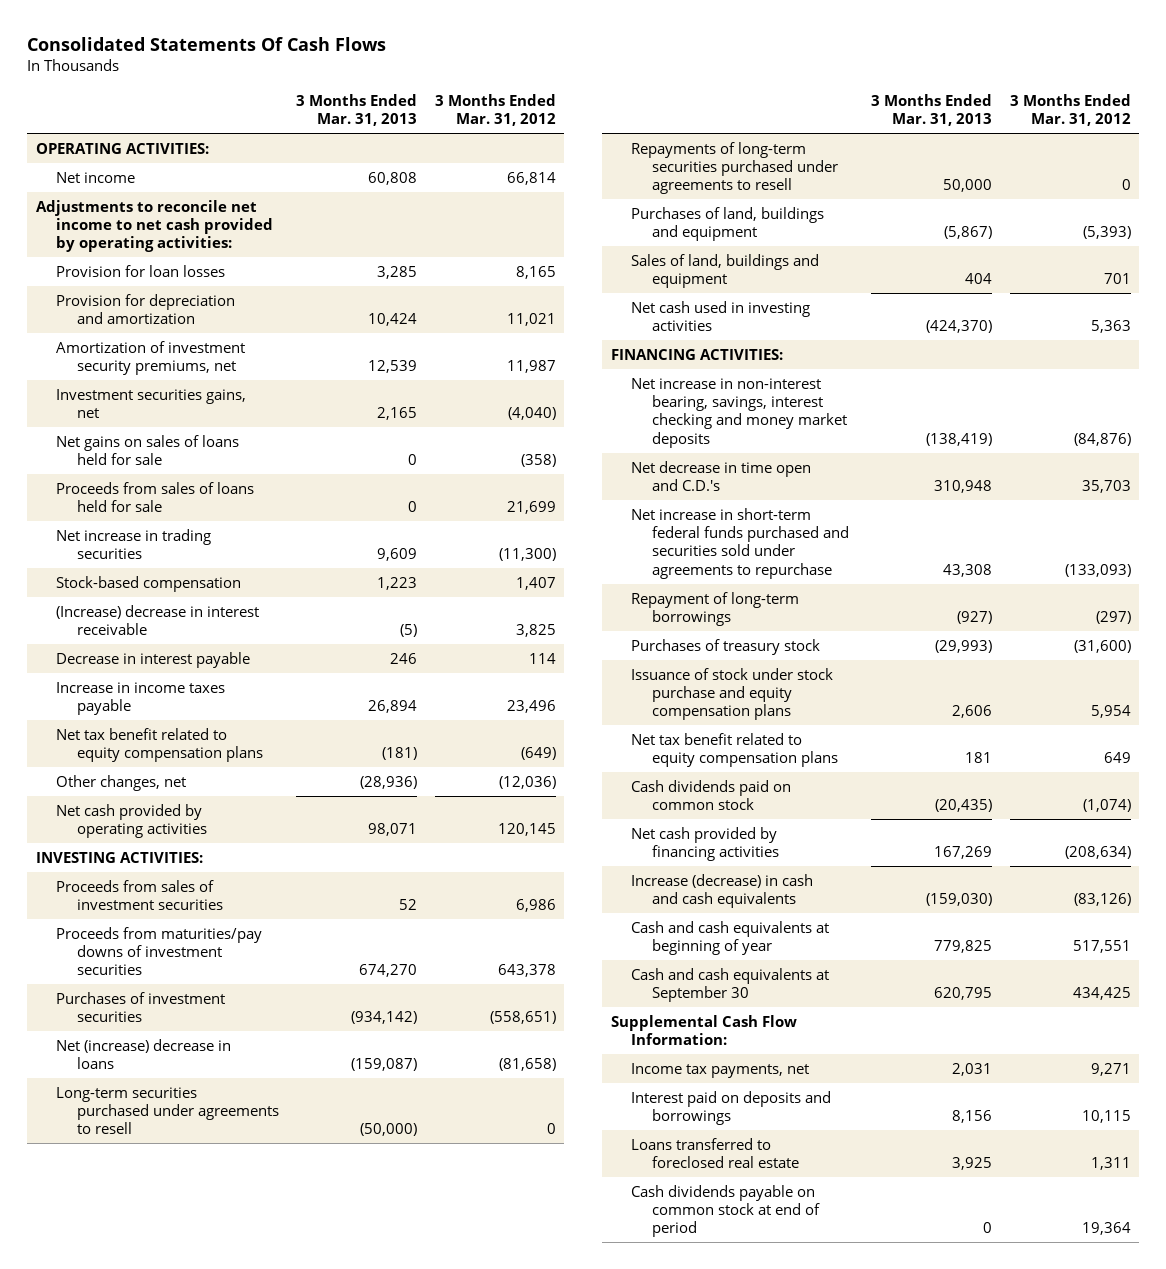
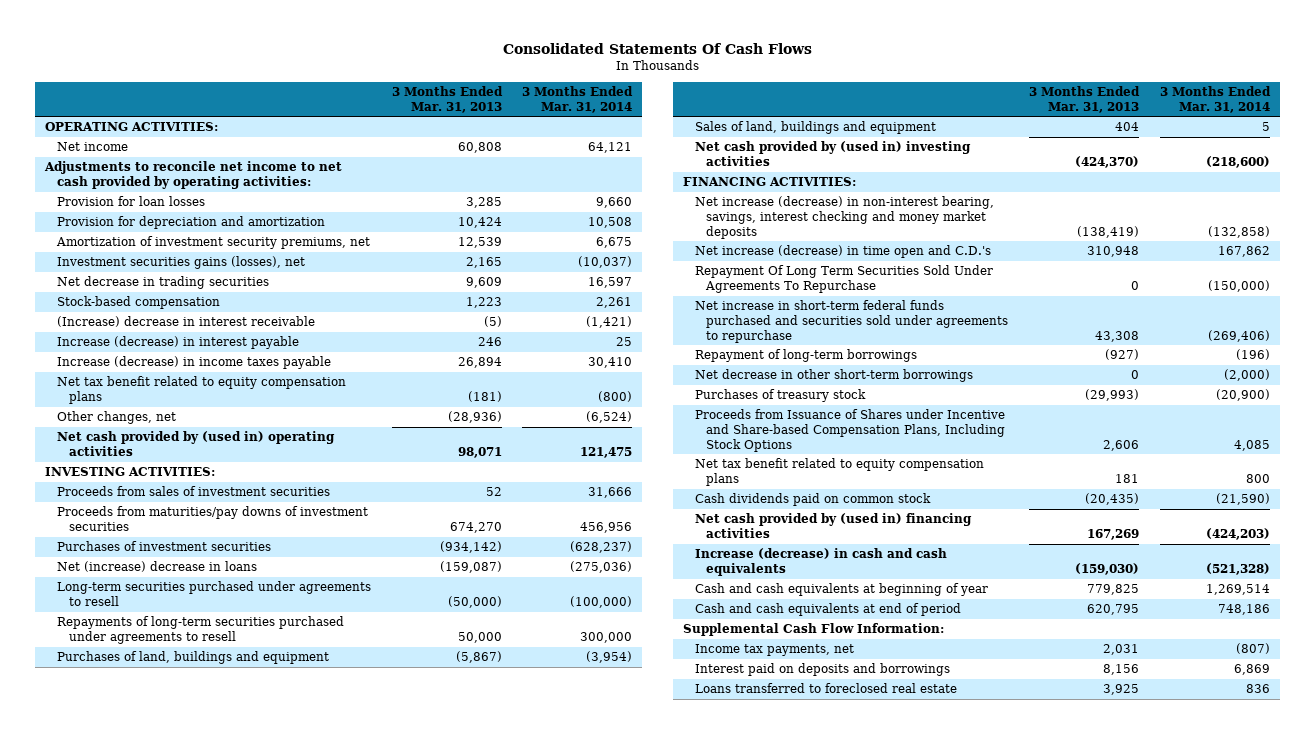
- | 3 Months Ended Mar. 31, 2013 | 3 Months Ended Mar. 31, 2012
+ | 3 Months Ended Mar. 31, 2013 | 3 Months Ended Mar. 31, 2014
- Investment securities gains, net | 2,165 | (4,040)
- Net gains on sales of loans held for sale | 0 | (358)
- Proceeds from sales of loans held for sale | 0 | 21,699
- Net increase in trading securities | 9,609 | (11,300)
+ Investment securities gains (losses), net | 2,165 | (10,037)
+ Net decrease in trading securities | 9,609 | 16,597
- Decrease in interest payable | 246 | 114
- Increase in income taxes payable | 26,894 | 23,496
+ Increase (decrease) in interest payable | 246 | 25
+ Increase (decrease) in income taxes payable | 26,894 | 30,410
- Net cash provided by operating activities | 98,071 | 120,145
+ Net cash provided by (used in) operating activities | 98,071 | 121,475
- Net cash used in investing activities | (424,370) | 5,363
+ Net cash provided by (used in) investing activities | (424,370) | (218,600)
- Net increase in non-interest bearing, savings, interest checking and money market deposits | (138,419) | (84,876)
- Net decrease in time open and C.D.'s | 310,948 | 35,703
+ Net increase (decrease) in non-interest bearing, savings, interest checking and money market deposits | (138,419) | (132,858)
+ Net increase (decrease) in time open and C.D.'s | 310,948 | 167,862
+ Repayment Of Long Term Securities Sold Under Agreements To Repurchase | 0 | (150,000)
+ Net decrease in other short-term borrowings | 0 | (2,000)
- Issuance of stock under stock purchase and equity compensation plans | 2,606 | 5,954
+ Proceeds from Issuance of Shares under Incentive and Share-based Compensation Plans, Including Stock Options | 2,606 | 4,085
- Net cash provided by financing activities | 167,269 | (208,634)
+ Net cash provided by (used in) financing activities | 167,269 | (424,203)
- Cash and cash equivalents at September 30 | 620,795 | 434,425
+ Cash and cash equivalents at end of period | 620,795 | 748,186
- Cash dividends payable on common stock at end of period | 0 | 19,364

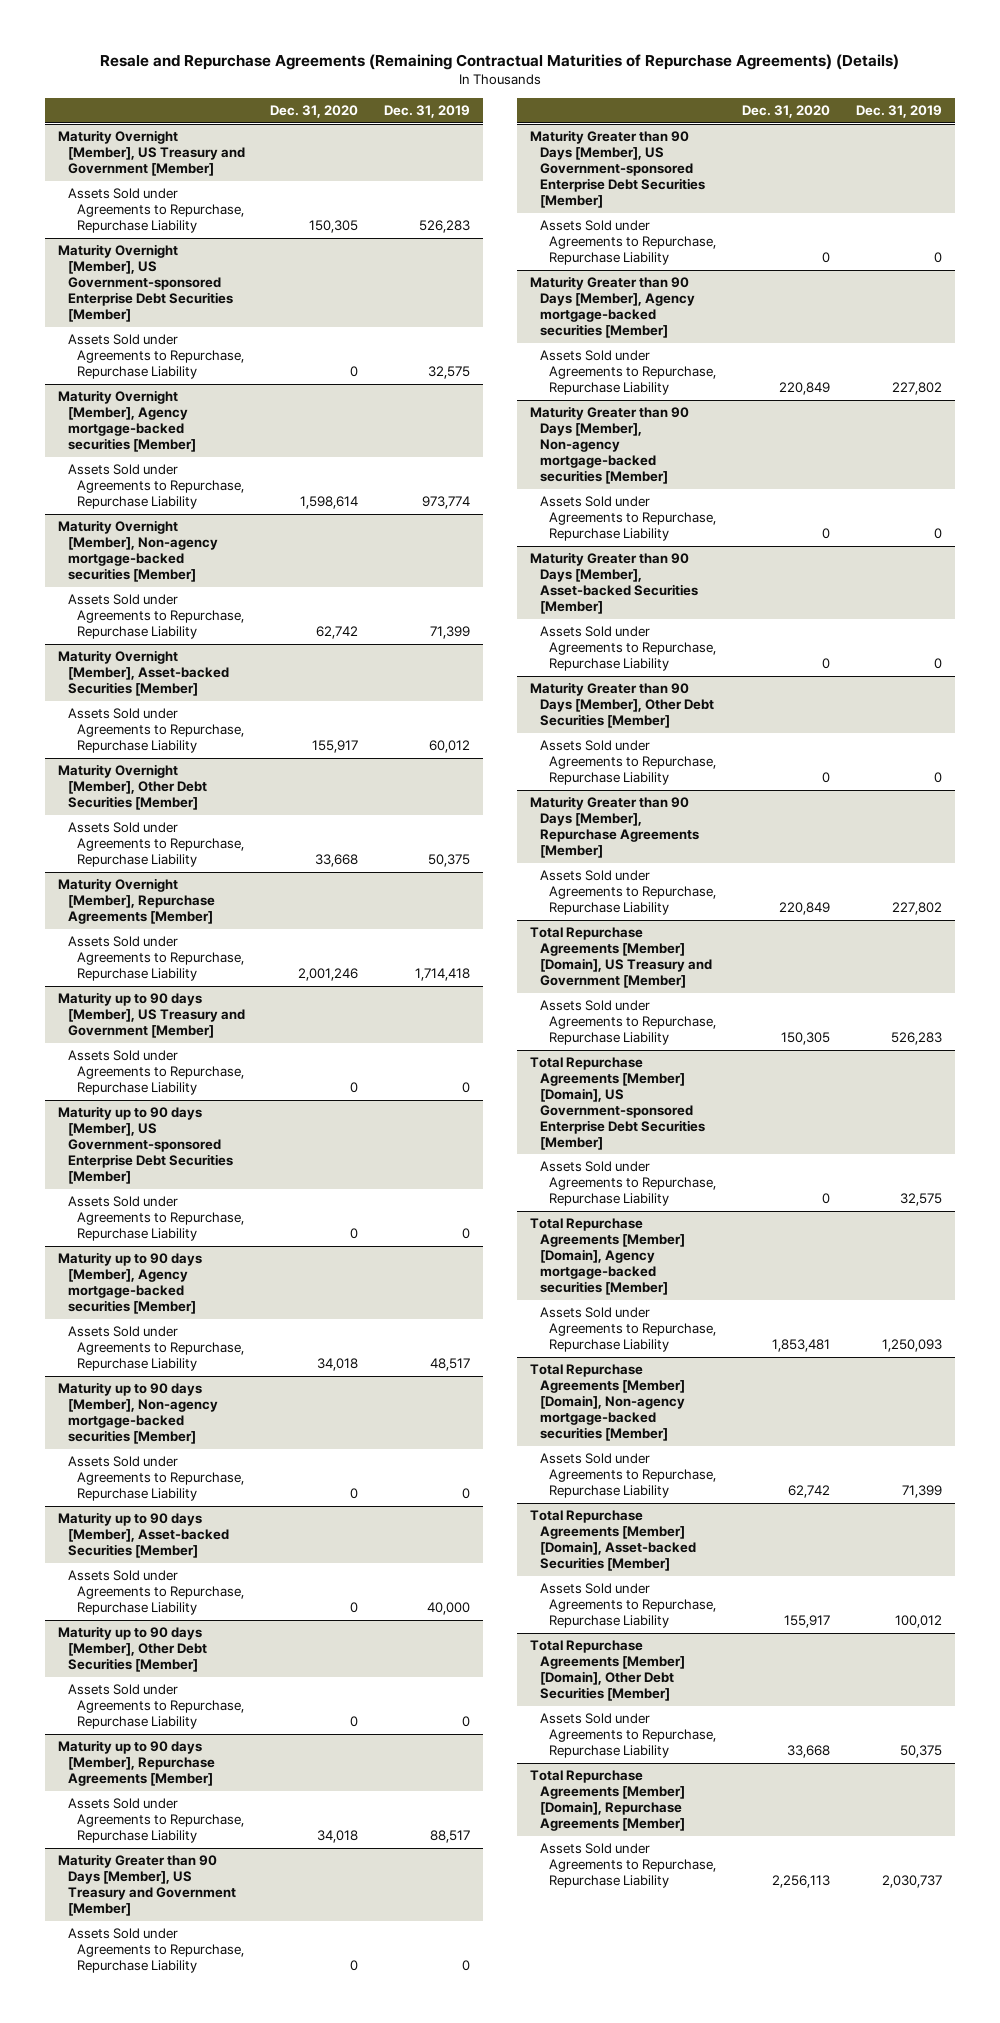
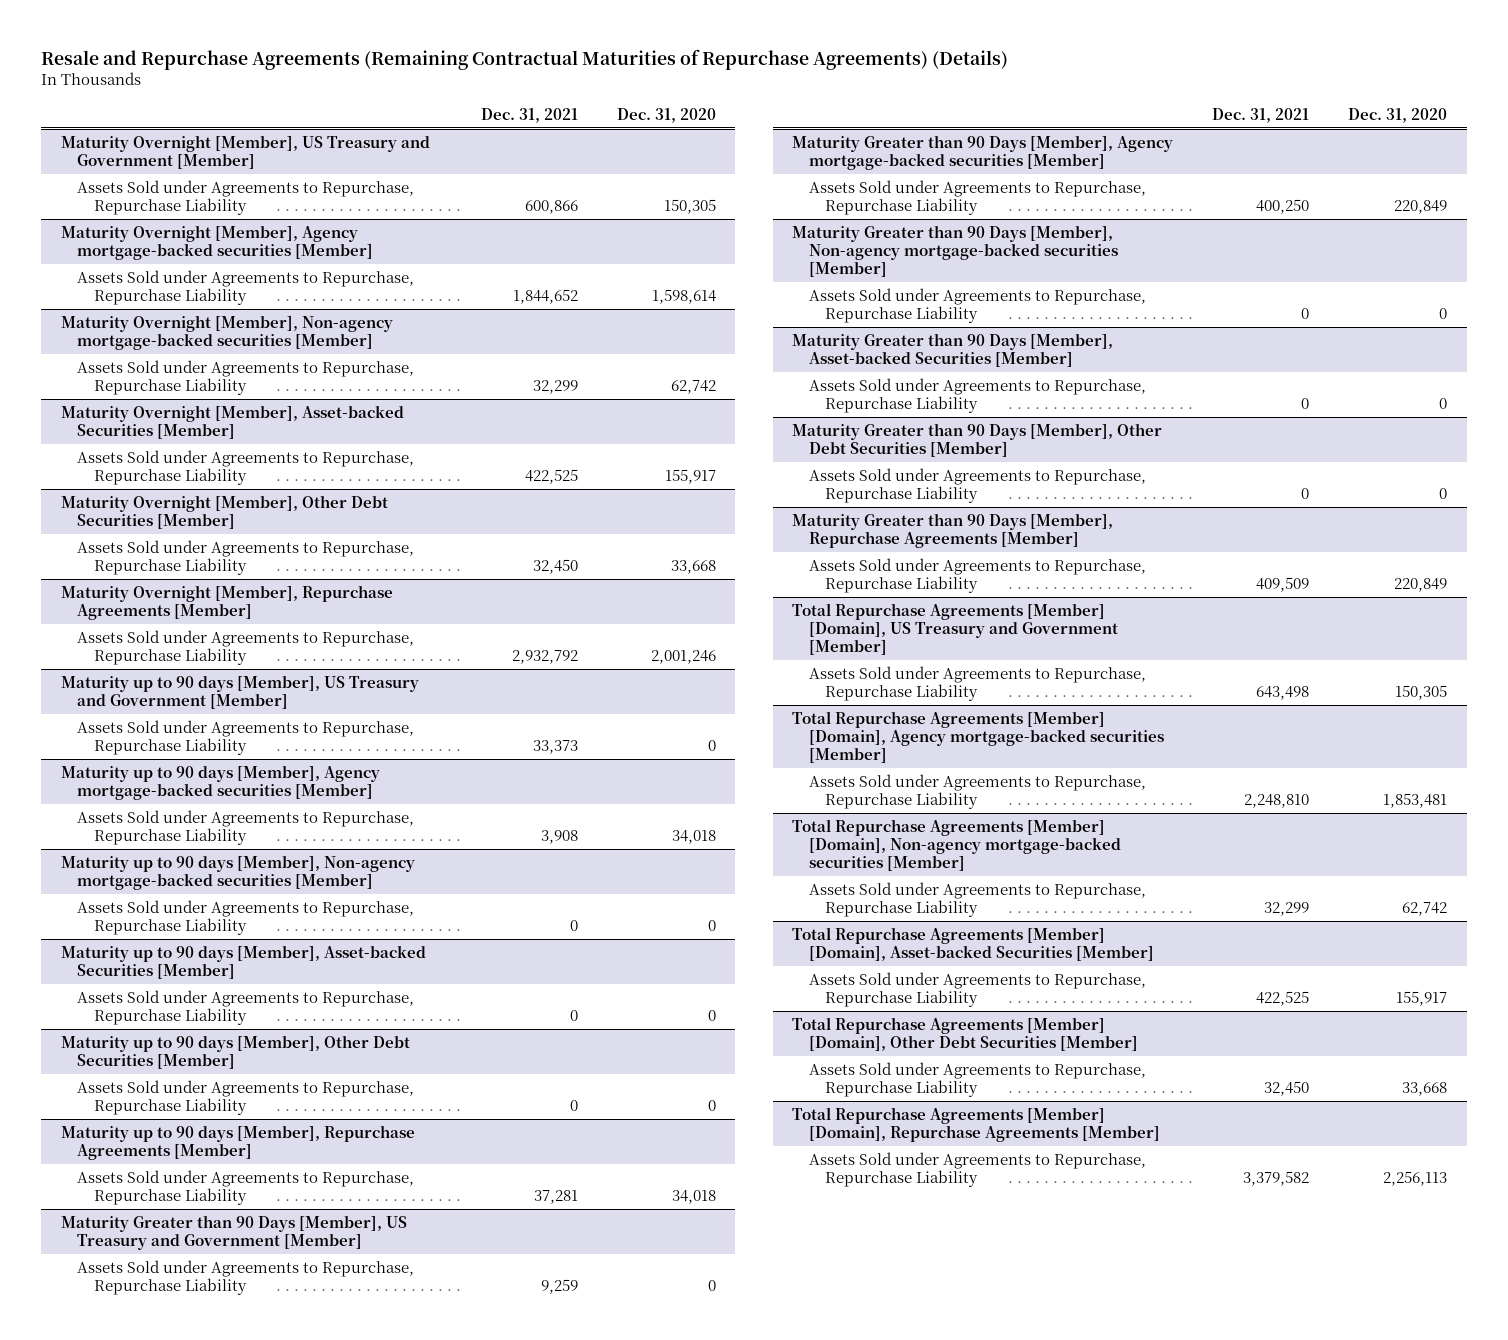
- | Dec. 31, 2020 | Dec. 31, 2019
+ | Dec. 31, 2021 | Dec. 31, 2020
- Maturity Overnight [Member], US Government-sponsored Enterprise Debt Securities [Member]
- Assets Sold under Agreements to Repurchase, Repurchase Liability | 0 | 32,575
- Maturity up to 90 days [Member], US Government-sponsored Enterprise Debt Securities [Member]
- Assets Sold under Agreements to Repurchase, Repurchase Liability | 0 | 0
- Maturity Greater than 90 Days [Member], US Government-sponsored Enterprise Debt Securities [Member]
- Assets Sold under Agreements to Repurchase, Repurchase Liability | 0 | 0
- Total Repurchase Agreements [Member] [Domain], US Government-sponsored Enterprise Debt Securities [Member]
- Assets Sold under Agreements to Repurchase, Repurchase Liability | 0 | 32,575

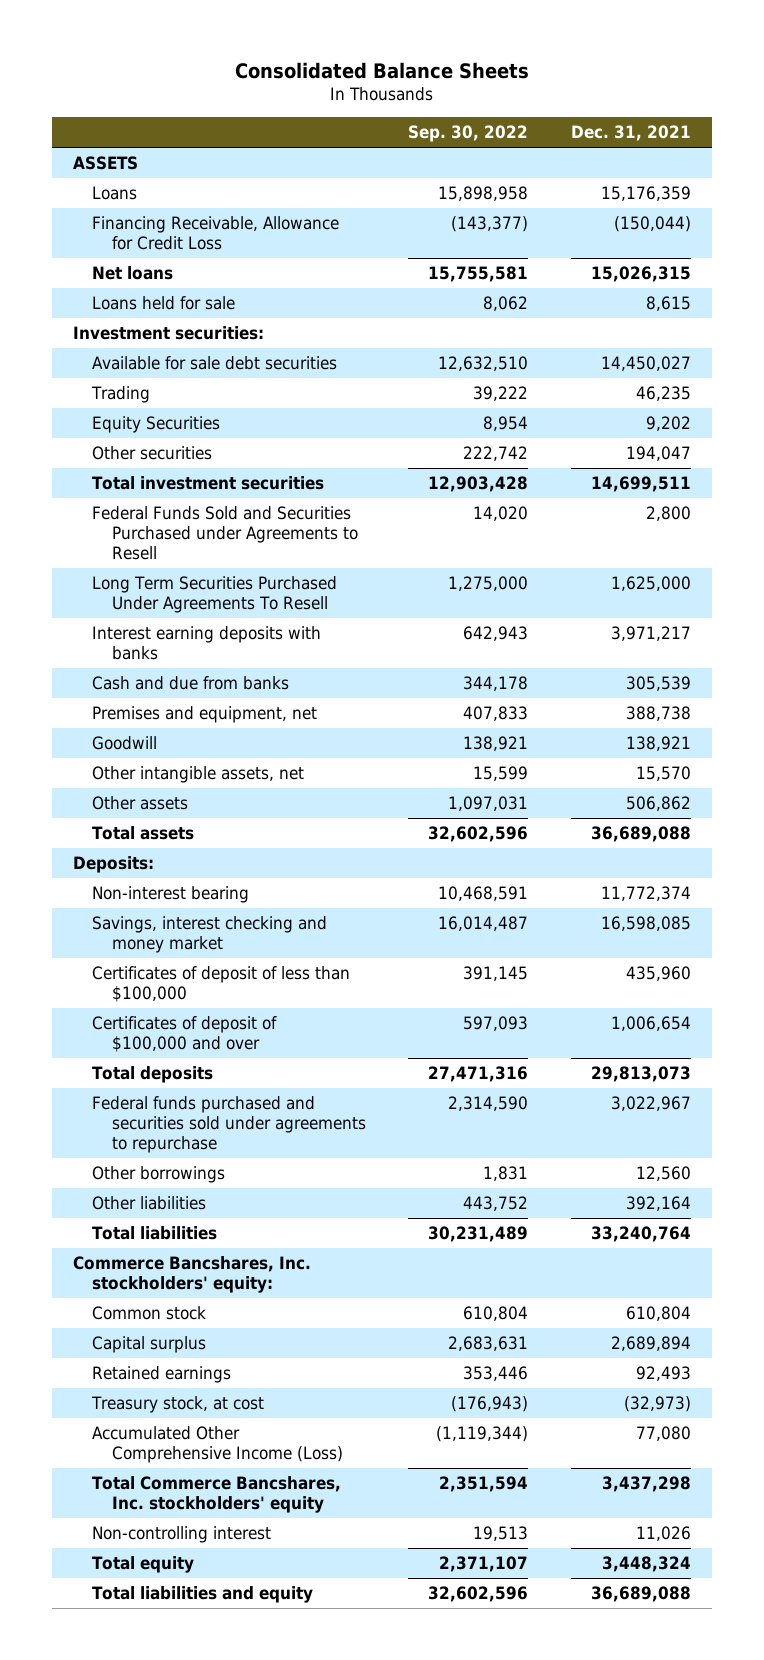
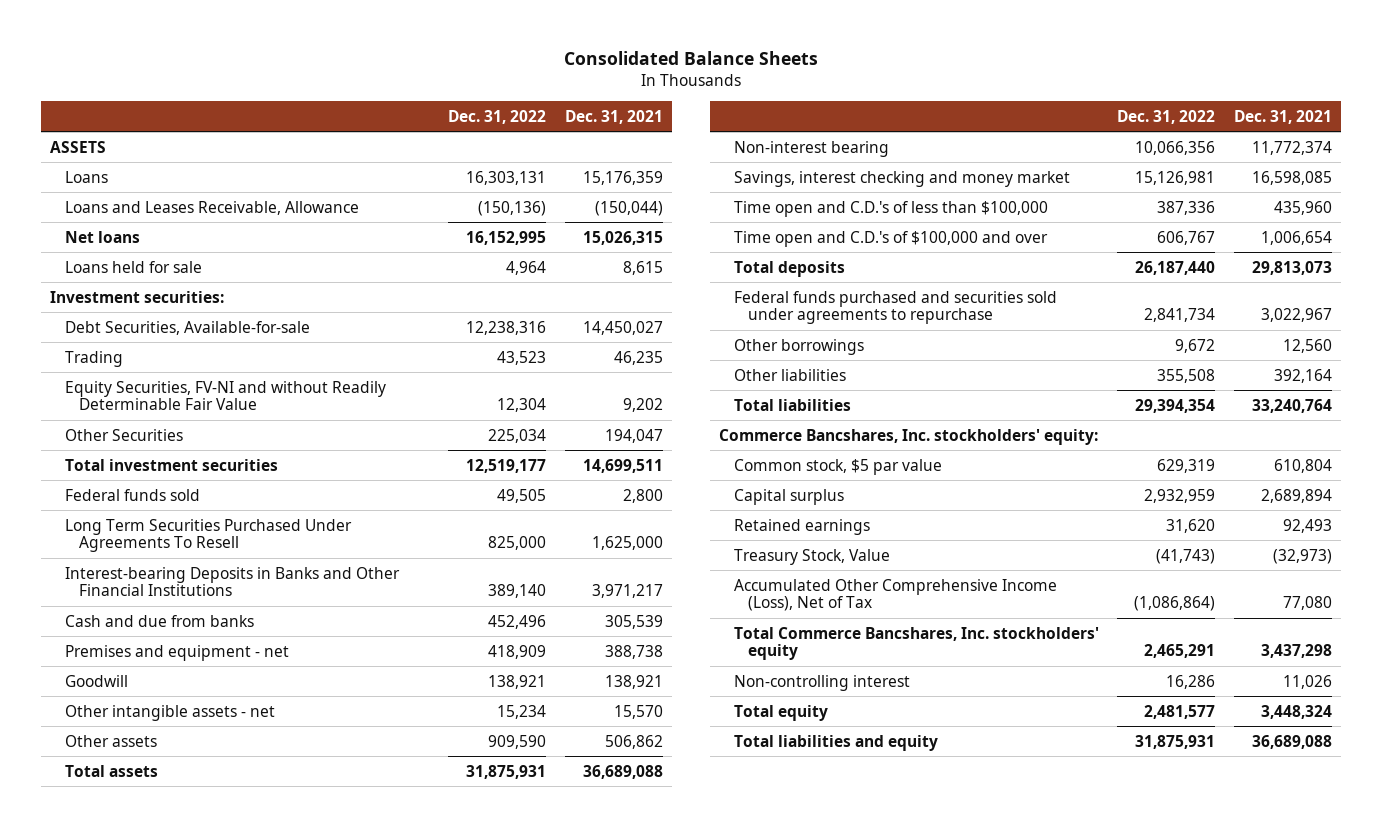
- | Sep. 30, 2022 | Dec. 31, 2021
+ | Dec. 31, 2022 | Dec. 31, 2021
- Financing Receivable, Allowance for Credit Loss | (143,377) | (150,044)
+ Loans and Leases Receivable, Allowance | (150,136) | (150,044)
- Available for sale debt securities | 12,632,510 | 14,450,027
+ Debt Securities, Available-for-sale | 12,238,316 | 14,450,027
- Equity Securities | 8,954 | 9,202
- Other securities | 222,742 | 194,047
+ Equity Securities, FV-NI and without Readily Determinable Fair Value | 12,304 | 9,202
+ Other Securities | 225,034 | 194,047
- Federal Funds Sold and Securities Purchased under Agreements to Resell | 14,020 | 2,800
+ Federal funds sold | 49,505 | 2,800
- Interest earning deposits with banks | 642,943 | 3,971,217
+ Interest-bearing Deposits in Banks and Other Financial Institutions | 389,140 | 3,971,217
- Premises and equipment, net | 407,833 | 388,738
+ Premises and equipment - net | 418,909 | 388,738
- Other intangible assets, net | 15,599 | 15,570
+ Other intangible assets - net | 15,234 | 15,570
- Deposits:
- Certificates of deposit of less than $100,000 | 391,145 | 435,960
- Certificates of deposit of $100,000 and over | 597,093 | 1,006,654
+ Time open and C.D.'s of less than $100,000 | 387,336 | 435,960
+ Time open and C.D.'s of $100,000 and over | 606,767 | 1,006,654
- Common stock | 610,804 | 610,804
+ Common stock, $5 par value | 629,319 | 610,804
- Treasury stock, at cost | (176,943) | (32,973)
- Accumulated Other Comprehensive Income (Loss) | (1,119,344) | 77,080
+ Treasury Stock, Value | (41,743) | (32,973)
+ Accumulated Other Comprehensive Income (Loss), Net of Tax | (1,086,864) | 77,080

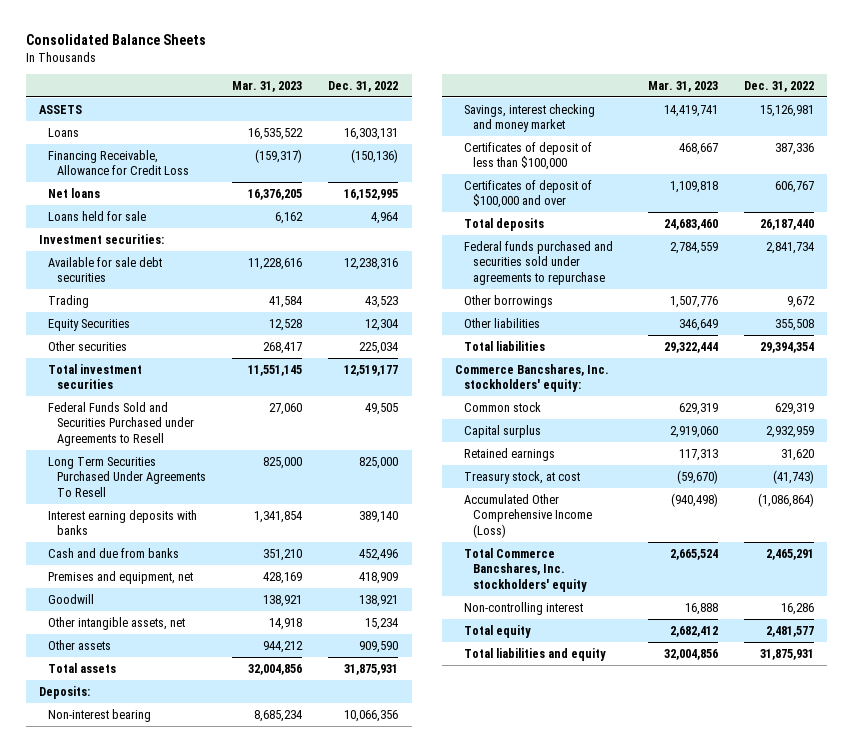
- | Dec. 31, 2022 | Dec. 31, 2021
+ | Mar. 31, 2023 | Dec. 31, 2022
- Loans and Leases Receivable, Allowance | (150,136) | (150,044)
+ Financing Receivable, Allowance for Credit Loss | (159,317) | (150,136)
- Debt Securities, Available-for-sale | 12,238,316 | 14,450,027
+ Available for sale debt securities | 11,228,616 | 12,238,316
- Equity Securities, FV-NI and without Readily Determinable Fair Value | 12,304 | 9,202
- Other Securities | 225,034 | 194,047
+ Equity Securities | 12,528 | 12,304
+ Other securities | 268,417 | 225,034
- Federal funds sold | 49,505 | 2,800
+ Federal Funds Sold and Securities Purchased under Agreements to Resell | 27,060 | 49,505
- Interest-bearing Deposits in Banks and Other Financial Institutions | 389,140 | 3,971,217
+ Interest earning deposits with banks | 1,341,854 | 389,140
- Premises and equipment - net | 418,909 | 388,738
+ Premises and equipment, net | 428,169 | 418,909
- Other intangible assets - net | 15,234 | 15,570
+ Other intangible assets, net | 14,918 | 15,234
+ Deposits:
- Time open and C.D.'s of less than $100,000 | 387,336 | 435,960
- Time open and C.D.'s of $100,000 and over | 606,767 | 1,006,654
+ Certificates of deposit of less than $100,000 | 468,667 | 387,336
+ Certificates of deposit of $100,000 and over | 1,109,818 | 606,767
- Common stock, $5 par value | 629,319 | 610,804
+ Common stock | 629,319 | 629,319
- Treasury Stock, Value | (41,743) | (32,973)
- Accumulated Other Comprehensive Income (Loss), Net of Tax | (1,086,864) | 77,080
+ Treasury stock, at cost | (59,670) | (41,743)
+ Accumulated Other Comprehensive Income (Loss) | (940,498) | (1,086,864)

